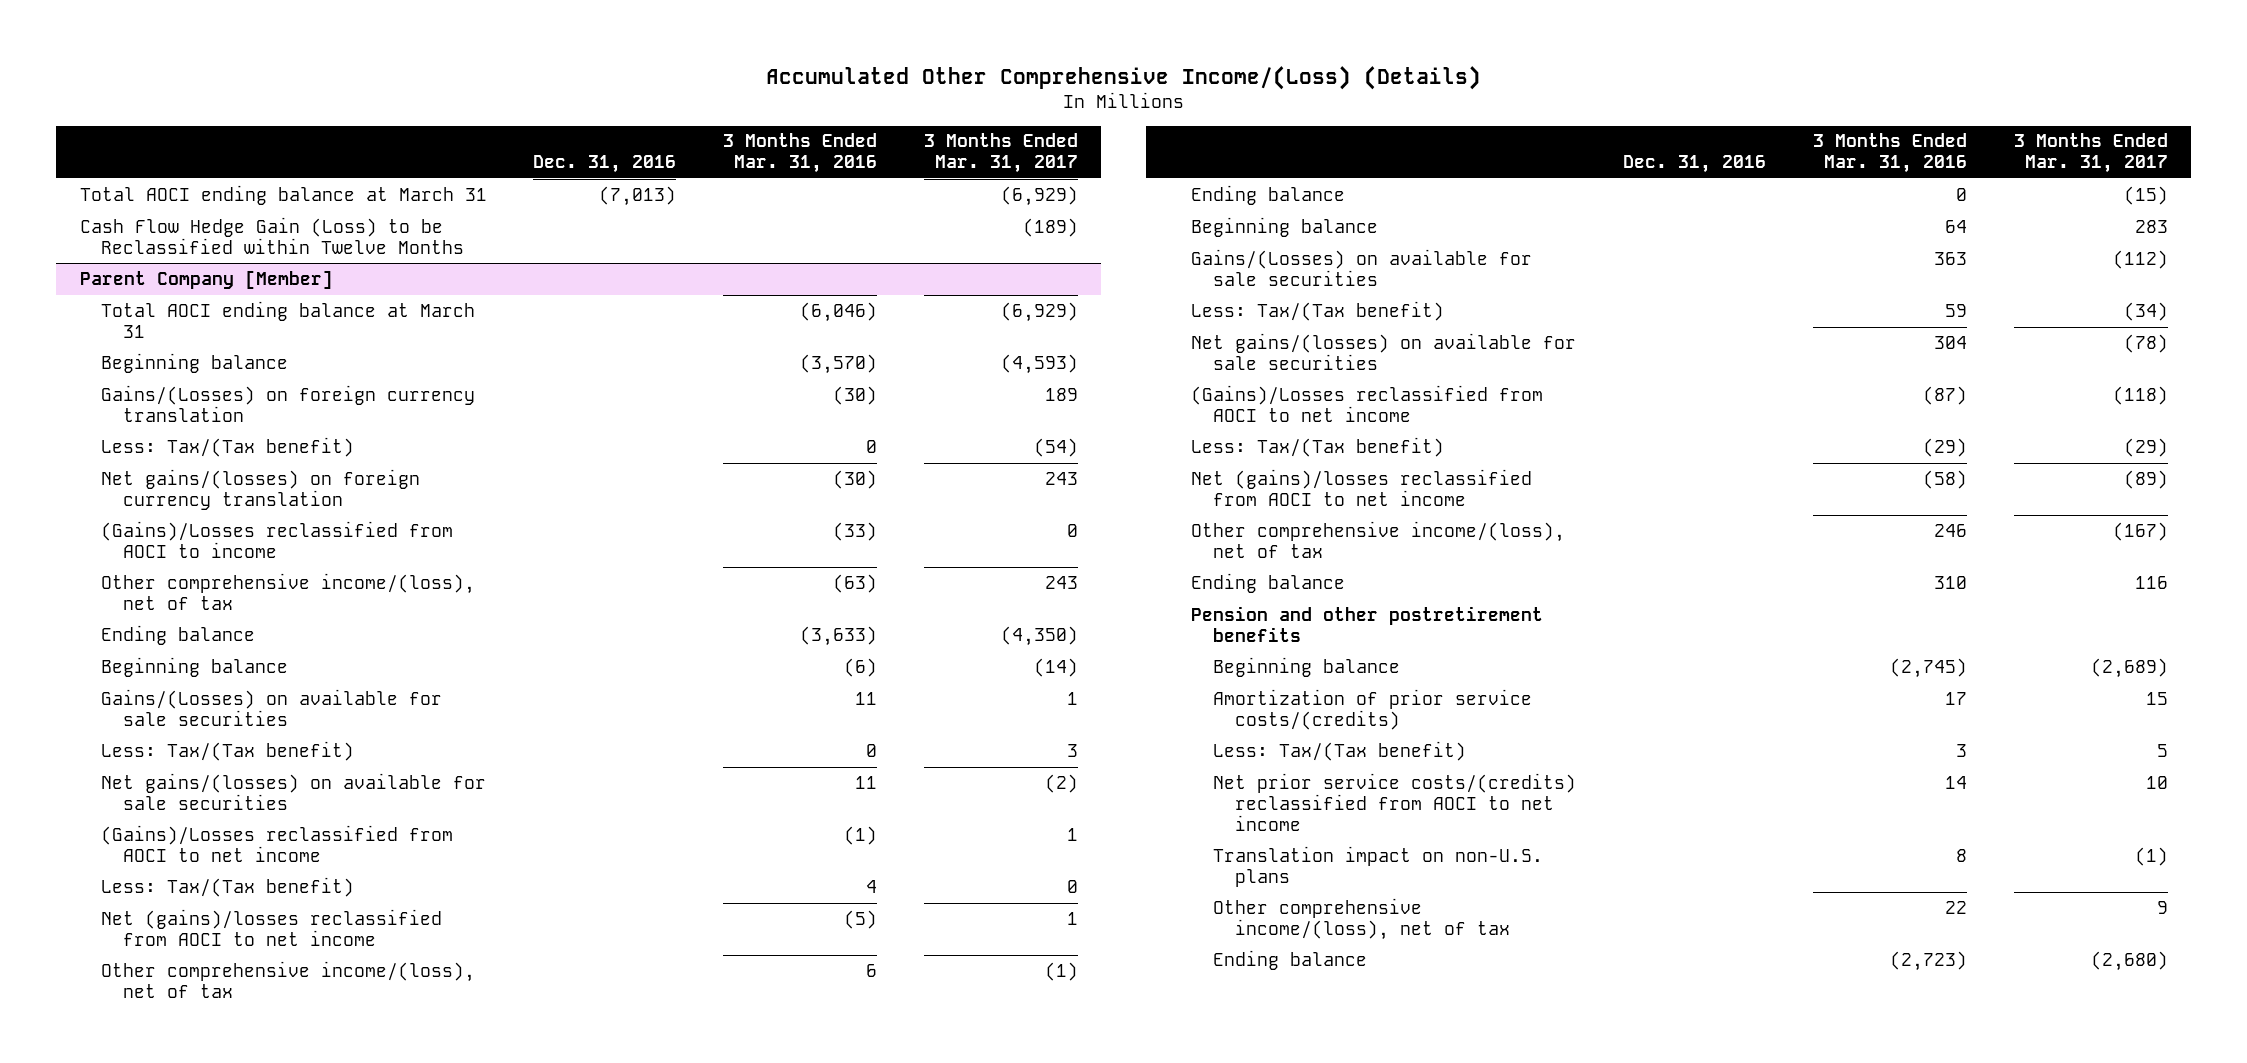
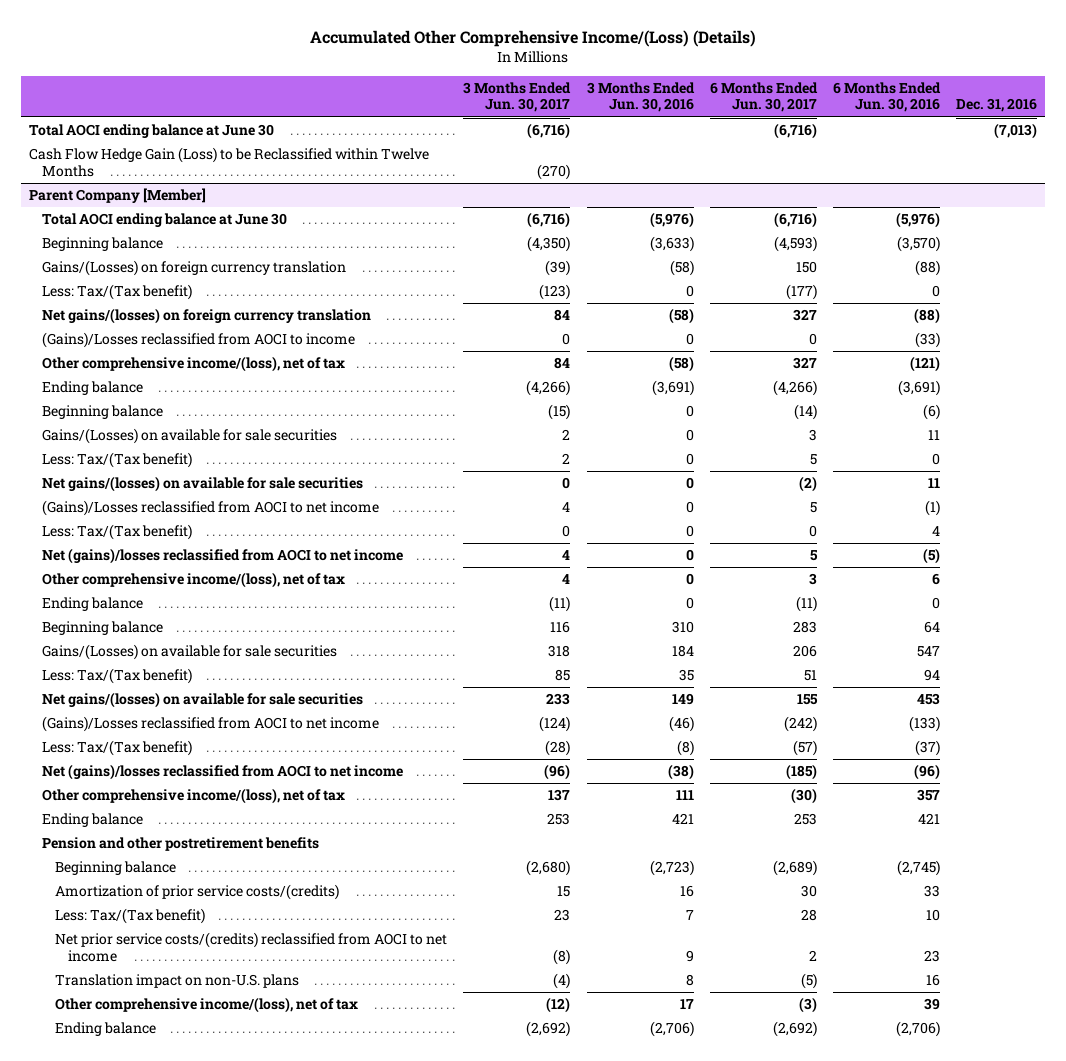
- | Dec. 31, 2016 | 3 Months Ended Mar. 31, 2016 | 3 Months Ended Mar. 31, 2017
+ | 3 Months Ended Jun. 30, 2017 | 3 Months Ended Jun. 30, 2016 | 6 Months Ended Jun. 30, 2017 | 6 Months Ended Jun. 30, 2016 | Dec. 31, 2016
- Total AOCI ending balance at March 31 | (7,013) | | (6,929)
+ Total AOCI ending balance at June 30 | (6,716) | | (6,716) | | (7,013)
@ Parent Company [Member]
- Total AOCI ending balance at March 31 | | (6,046) | (6,929)
+ Total AOCI ending balance at June 30 | (6,716) | (5,976) | (6,716) | (5,976) |

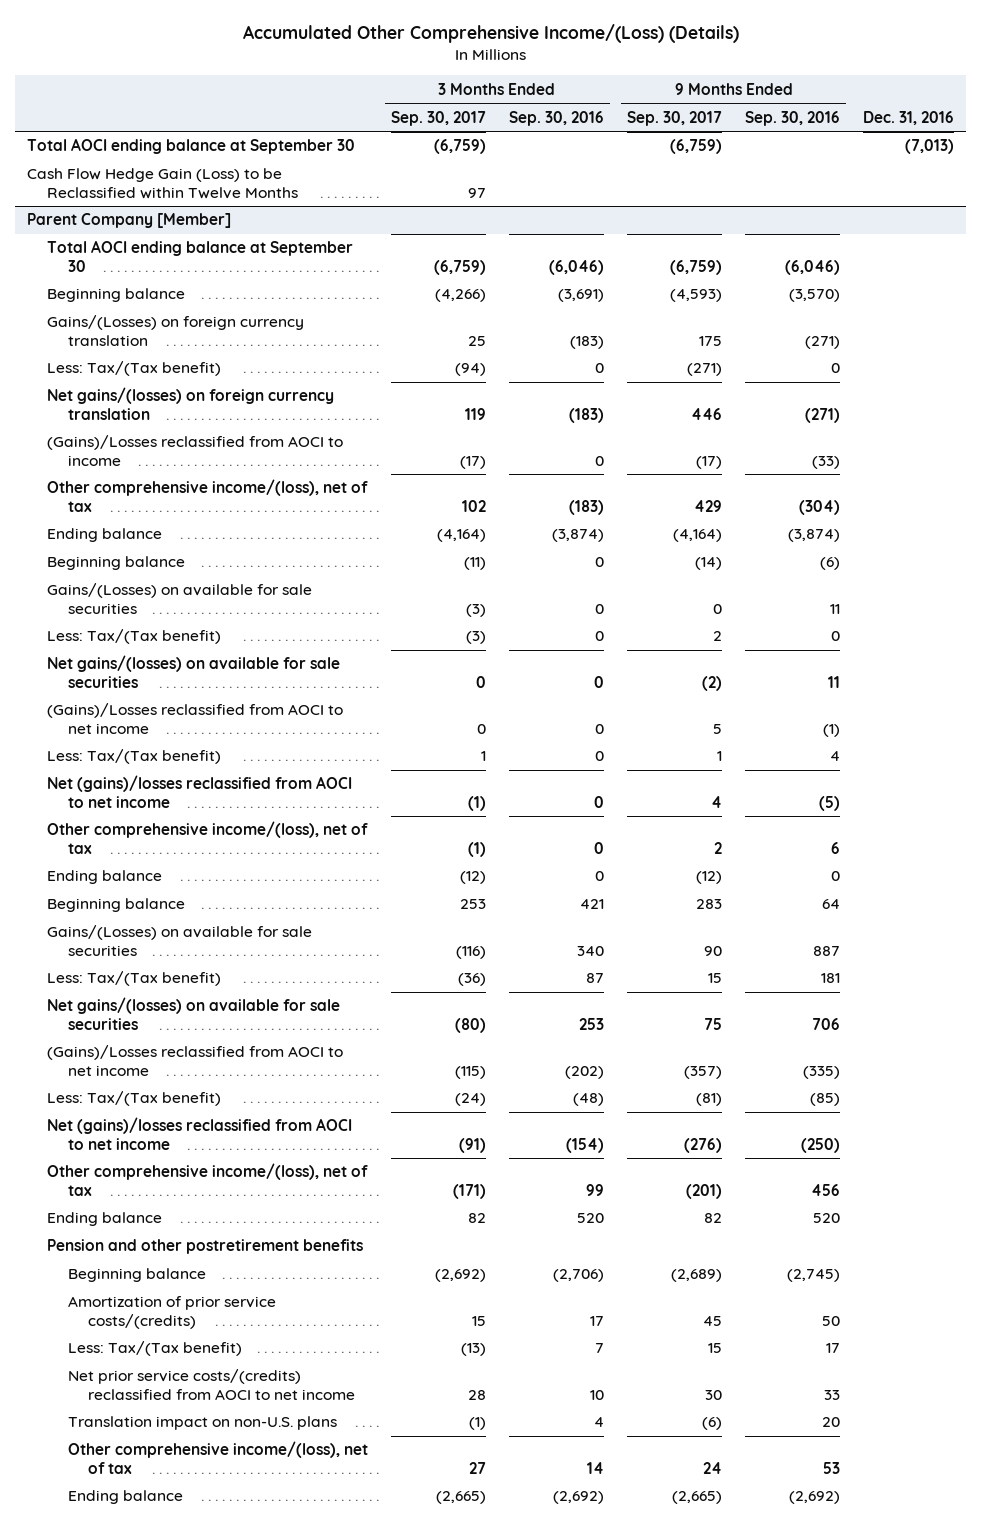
- | 3 Months Ended Jun. 30, 2017 | 3 Months Ended Jun. 30, 2016 | 6 Months Ended Jun. 30, 2017 | 6 Months Ended Jun. 30, 2016 | Dec. 31, 2016
+ | 3 Months Ended Sep. 30, 2017 | 3 Months Ended Sep. 30, 2016 | 9 Months Ended Sep. 30, 2017 | 9 Months Ended Sep. 30, 2016 | Dec. 31, 2016
- Total AOCI ending balance at June 30 | (6,716) | | (6,716) | | (7,013)
+ Total AOCI ending balance at September 30 | (6,759) | | (6,759) | | (7,013)
@ Parent Company [Member]
- Total AOCI ending balance at June 30 | (6,716) | (5,976) | (6,716) | (5,976) |
+ Total AOCI ending balance at September 30 | (6,759) | (6,046) | (6,759) | (6,046) |

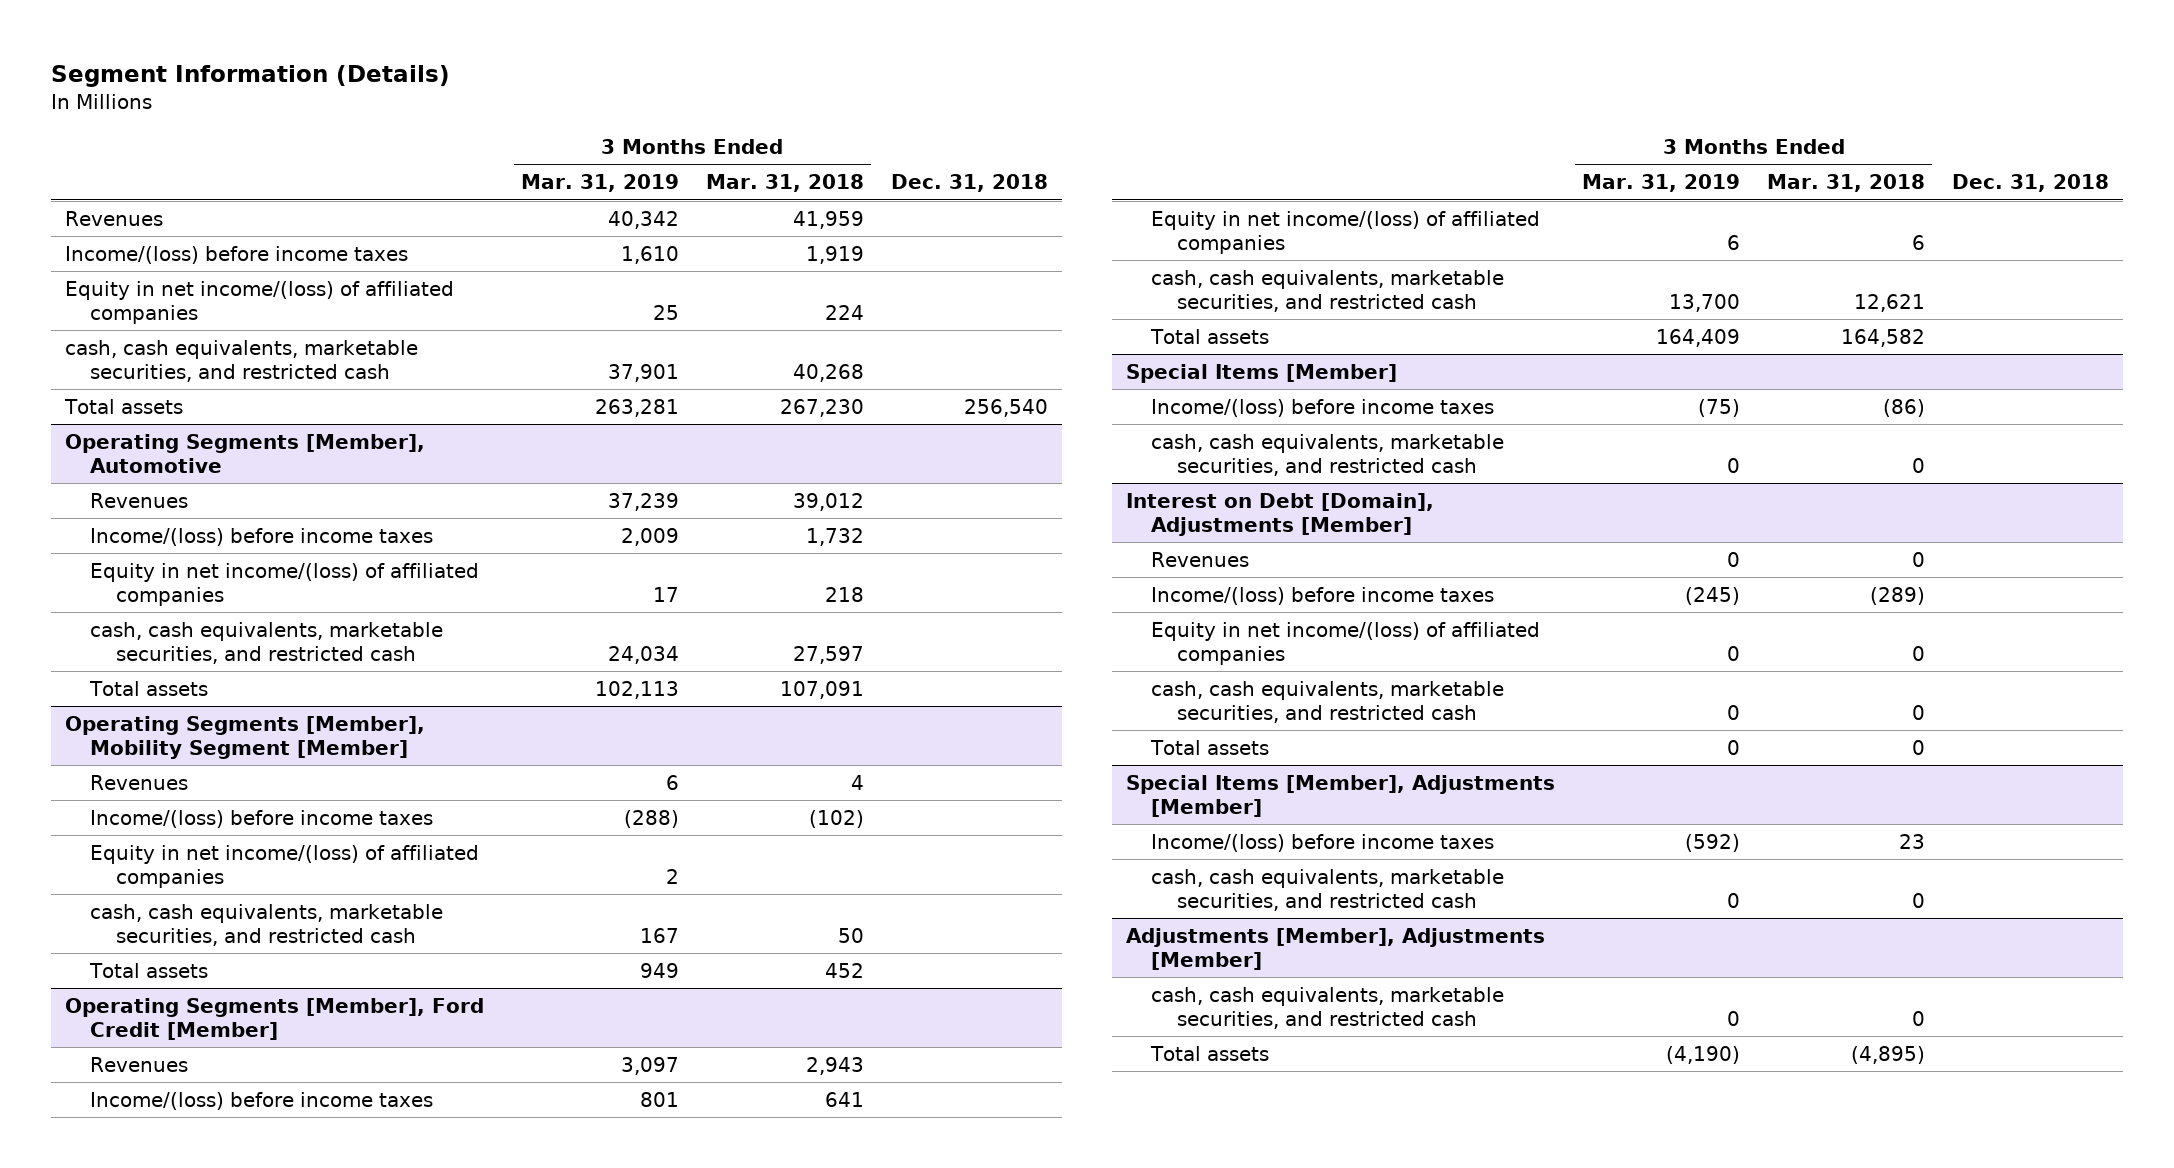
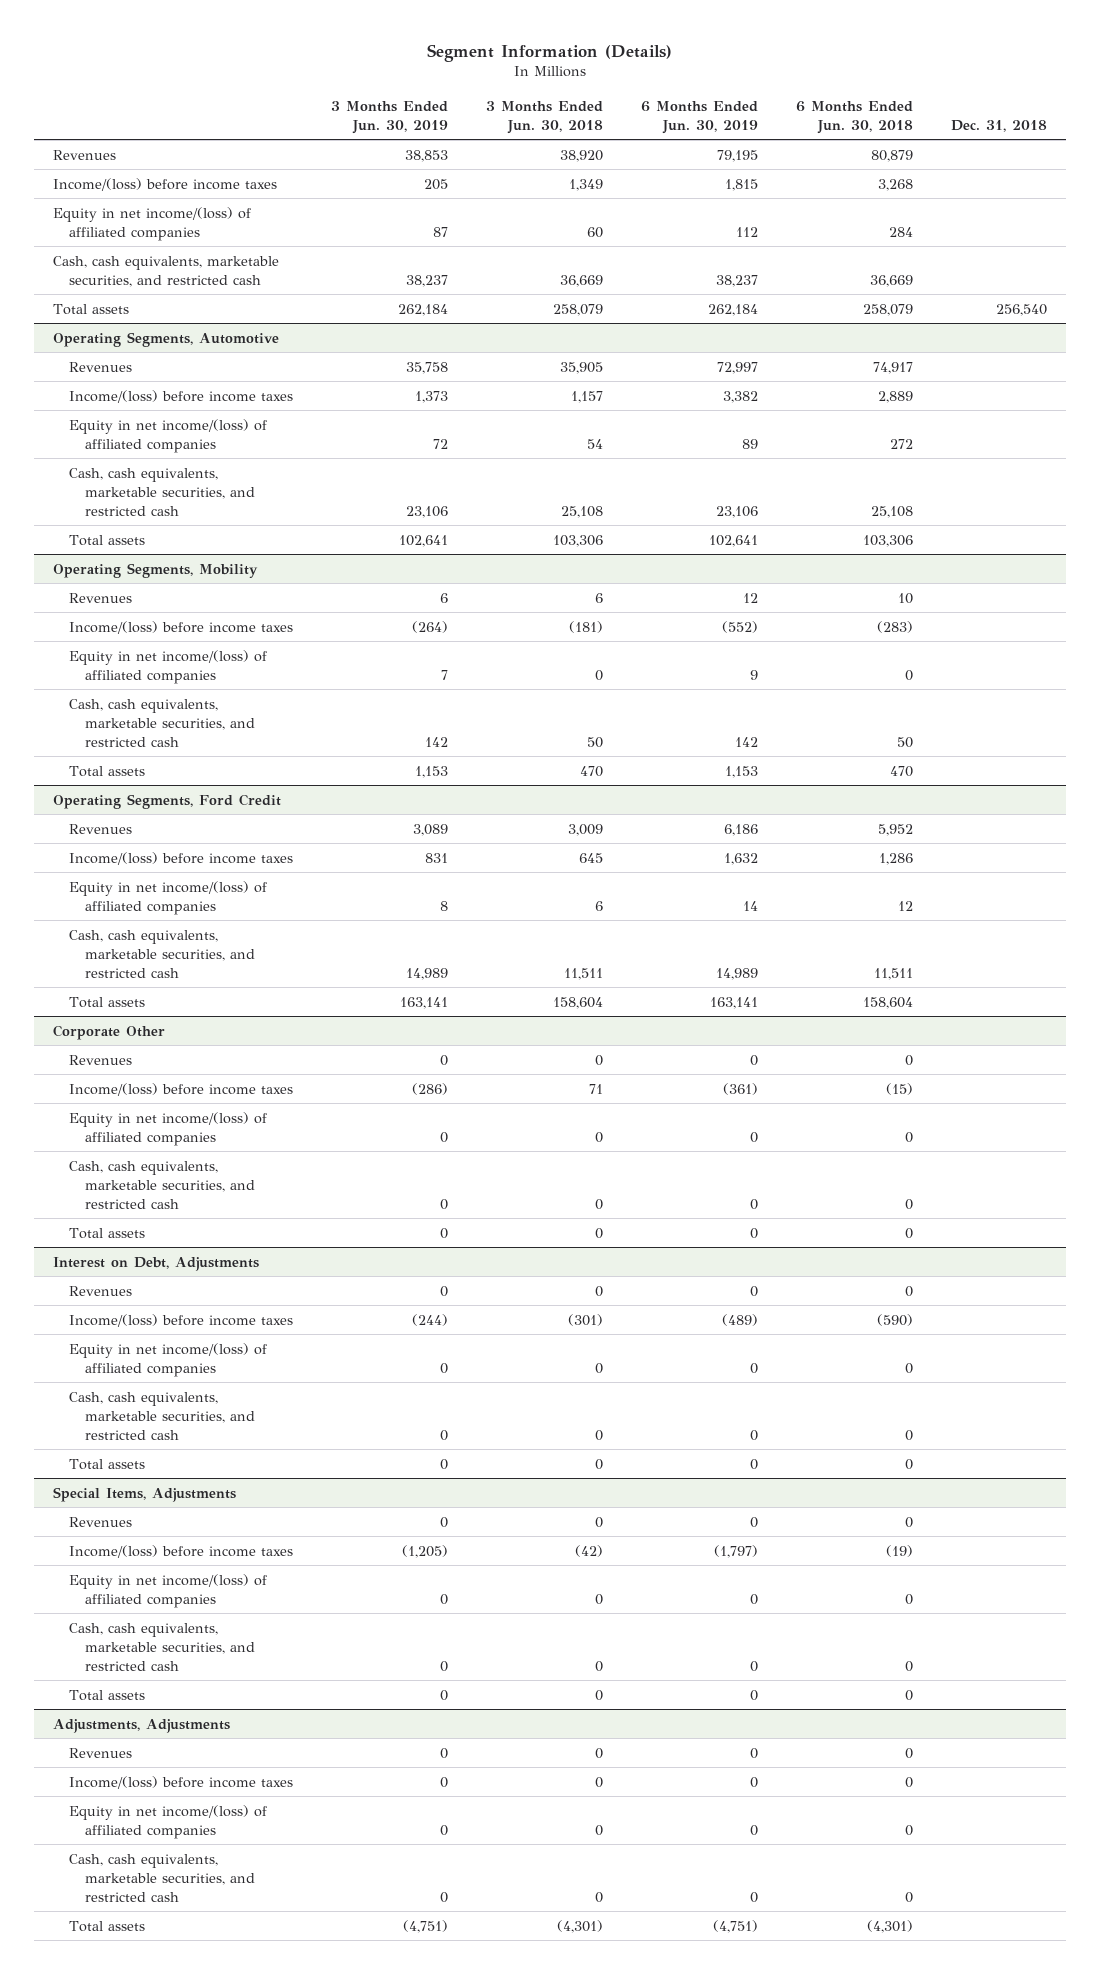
- | 3 Months Ended Mar. 31, 2019 | 3 Months Ended Mar. 31, 2018 | Dec. 31, 2018
+ | 3 Months Ended Jun. 30, 2019 | 3 Months Ended Jun. 30, 2018 | 6 Months Ended Jun. 30, 2019 | 6 Months Ended Jun. 30, 2018 | Dec. 31, 2018
- cash, cash equivalents, marketable securities, and restricted cash | 37,901 | 40,268 |
+ Cash, cash equivalents, marketable securities, and restricted cash | 38,237 | 36,669 | 38,237 | 36,669 |
- Operating Segments [Member], Automotive
+ Operating Segments, Automotive
- cash, cash equivalents, marketable securities, and restricted cash | 24,034 | 27,597 |
+ Cash, cash equivalents, marketable securities, and restricted cash | 23,106 | 25,108 | 23,106 | 25,108 |
- Operating Segments [Member], Mobility Segment [Member]
+ Operating Segments, Mobility
- cash, cash equivalents, marketable securities, and restricted cash | 167 | 50 |
+ Cash, cash equivalents, marketable securities, and restricted cash | 142 | 50 | 142 | 50 |
- Operating Segments [Member], Ford Credit [Member]
+ Operating Segments, Ford Credit
- cash, cash equivalents, marketable securities, and restricted cash | 13,700 | 12,621 |
+ Cash, cash equivalents, marketable securities, and restricted cash | 14,989 | 11,511 | 14,989 | 11,511 |
- Special Items [Member]
+ Corporate Other
+ Revenues | 0 | 0 | 0 | 0 |
- cash, cash equivalents, marketable securities, and restricted cash | 0 | 0 |
- Interest on Debt [Domain], Adjustments [Member]
+ Equity in net income/(loss) of affiliated companies | 0 | 0 | 0 | 0 |
+ Cash, cash equivalents, marketable securities, and restricted cash | 0 | 0 | 0 | 0 |
+ Total assets | 0 | 0 | 0 | 0 |
+ Interest on Debt, Adjustments
- cash, cash equivalents, marketable securities, and restricted cash | 0 | 0 |
+ Cash, cash equivalents, marketable securities, and restricted cash | 0 | 0 | 0 | 0 |
- Special Items [Member], Adjustments [Member]
+ Special Items, Adjustments
+ Revenues | 0 | 0 | 0 | 0 |
- cash, cash equivalents, marketable securities, and restricted cash | 0 | 0 |
- Adjustments [Member], Adjustments [Member]
- cash, cash equivalents, marketable securities, and restricted cash | 0 | 0 |
+ Equity in net income/(loss) of affiliated companies | 0 | 0 | 0 | 0 |
+ Cash, cash equivalents, marketable securities, and restricted cash | 0 | 0 | 0 | 0 |
+ Total assets | 0 | 0 | 0 | 0 |
+ Adjustments, Adjustments
+ Revenues | 0 | 0 | 0 | 0 |
+ Income/(loss) before income taxes | 0 | 0 | 0 | 0 |
+ Equity in net income/(loss) of affiliated companies | 0 | 0 | 0 | 0 |
+ Cash, cash equivalents, marketable securities, and restricted cash | 0 | 0 | 0 | 0 |

